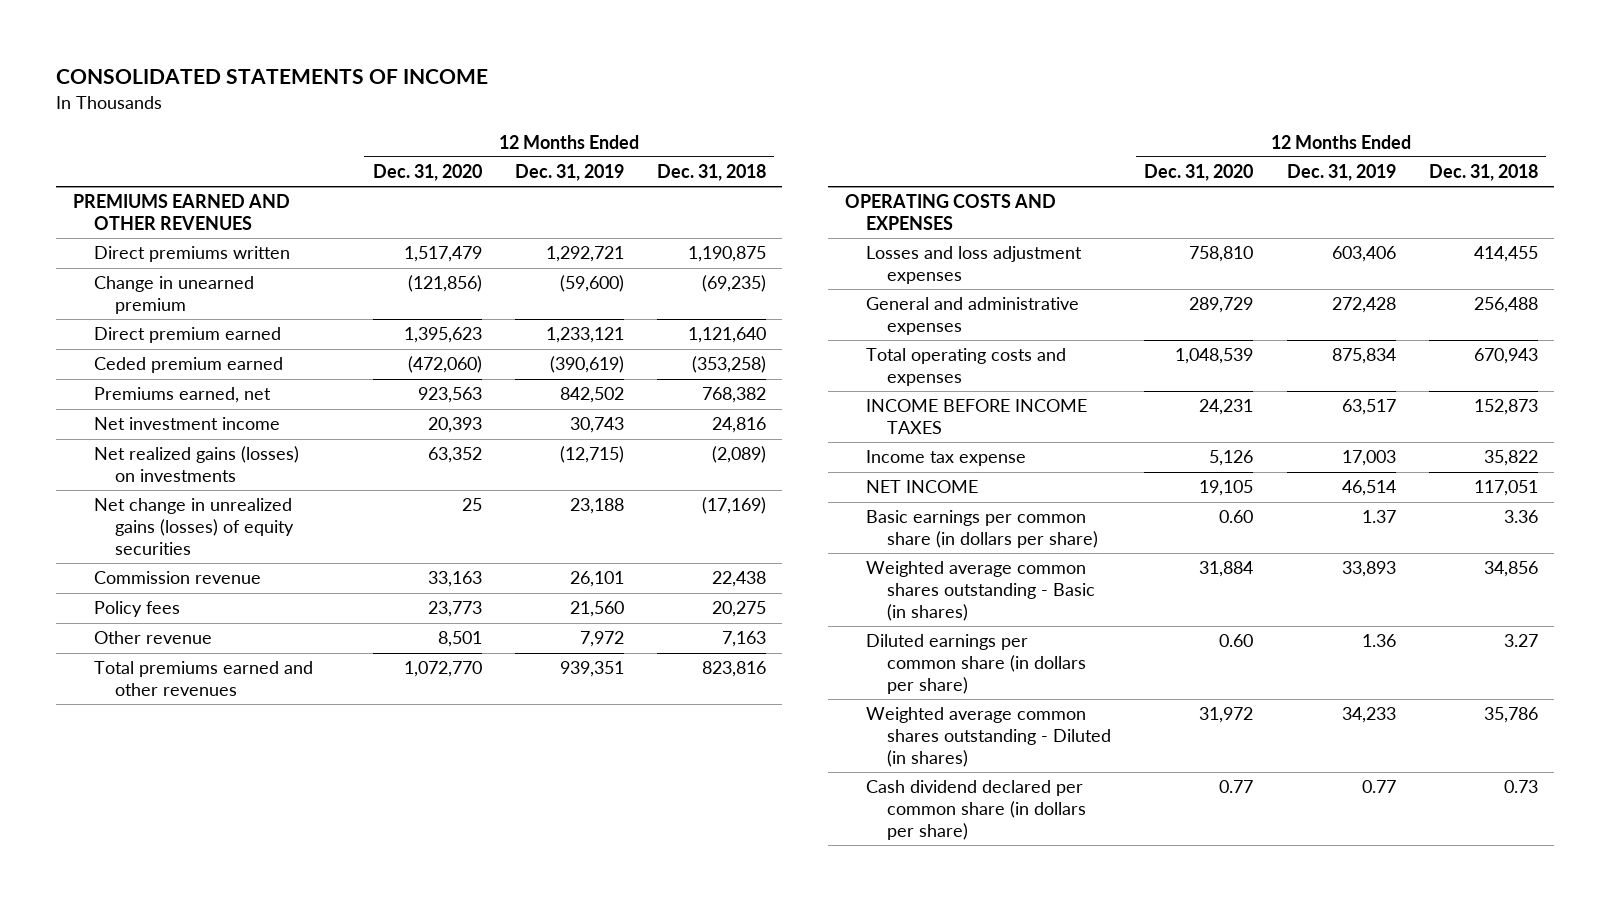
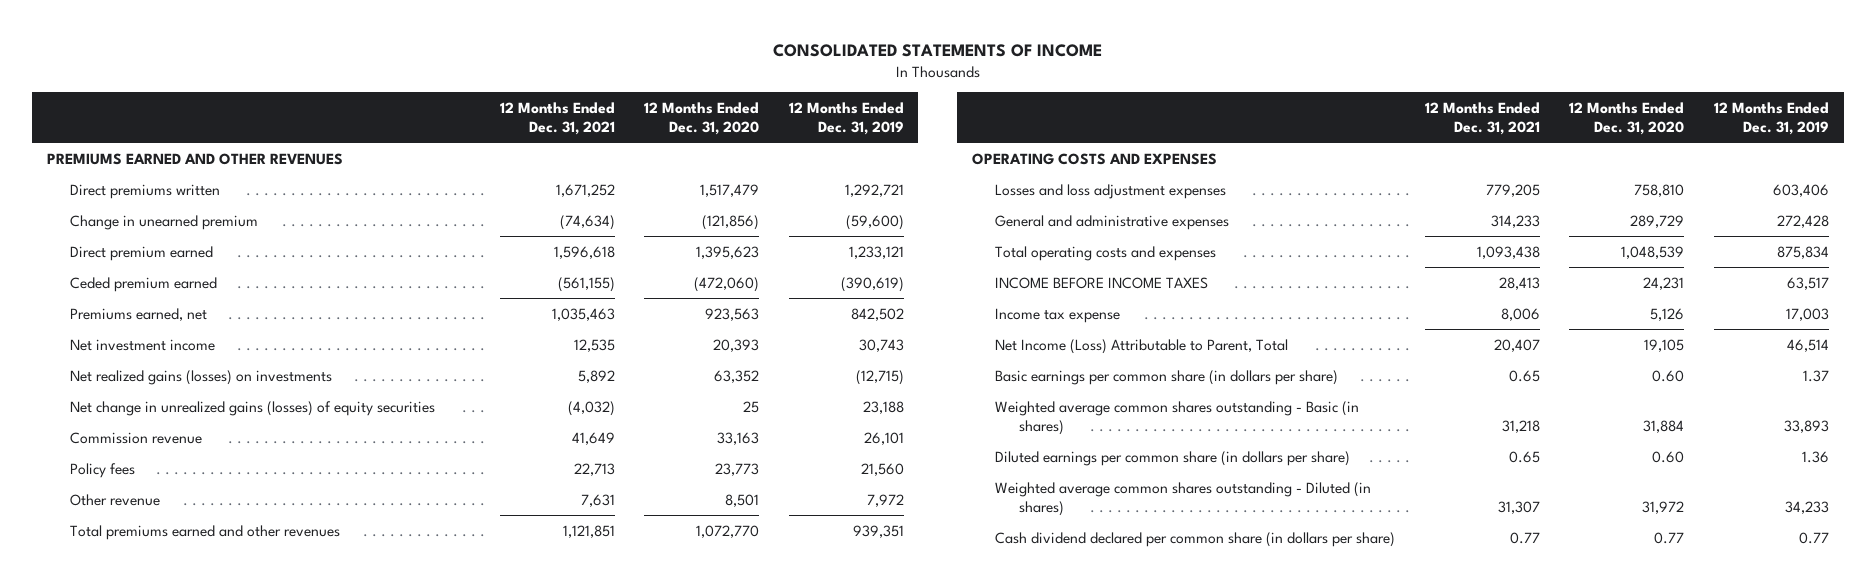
- | 12 Months Ended Dec. 31, 2020 | 12 Months Ended Dec. 31, 2019 | 12 Months Ended Dec. 31, 2018
+ | 12 Months Ended Dec. 31, 2021 | 12 Months Ended Dec. 31, 2020 | 12 Months Ended Dec. 31, 2019
- NET INCOME | 19,105 | 46,514 | 117,051
+ Net Income (Loss) Attributable to Parent, Total | 20,407 | 19,105 | 46,514

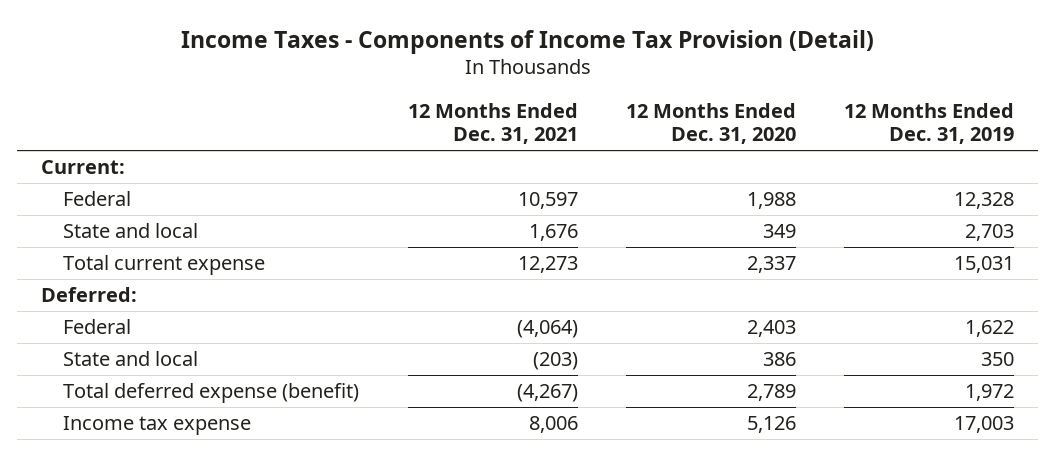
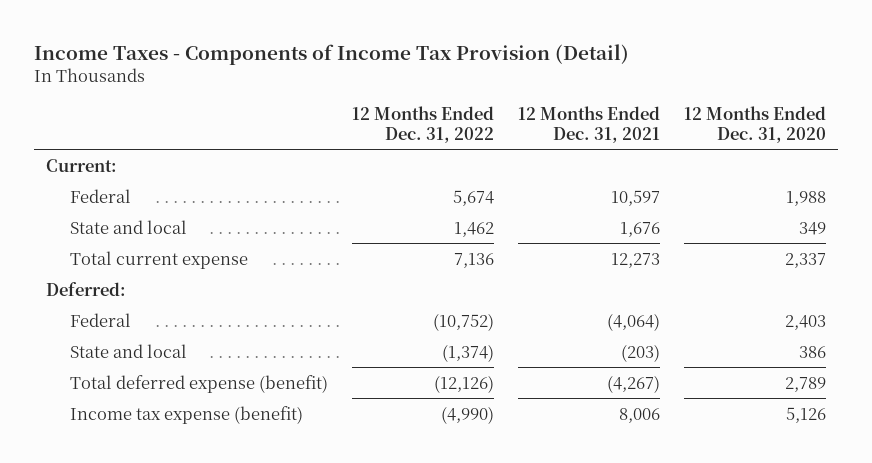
- | 12 Months Ended Dec. 31, 2021 | 12 Months Ended Dec. 31, 2020 | 12 Months Ended Dec. 31, 2019
+ | 12 Months Ended Dec. 31, 2022 | 12 Months Ended Dec. 31, 2021 | 12 Months Ended Dec. 31, 2020
- Income tax expense | 8,006 | 5,126 | 17,003
+ Income tax expense (benefit) | (4,990) | 8,006 | 5,126

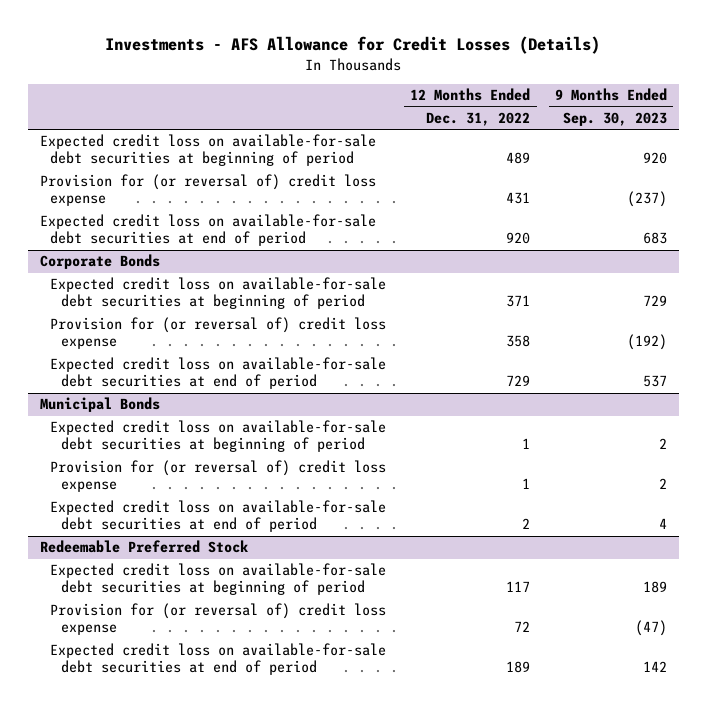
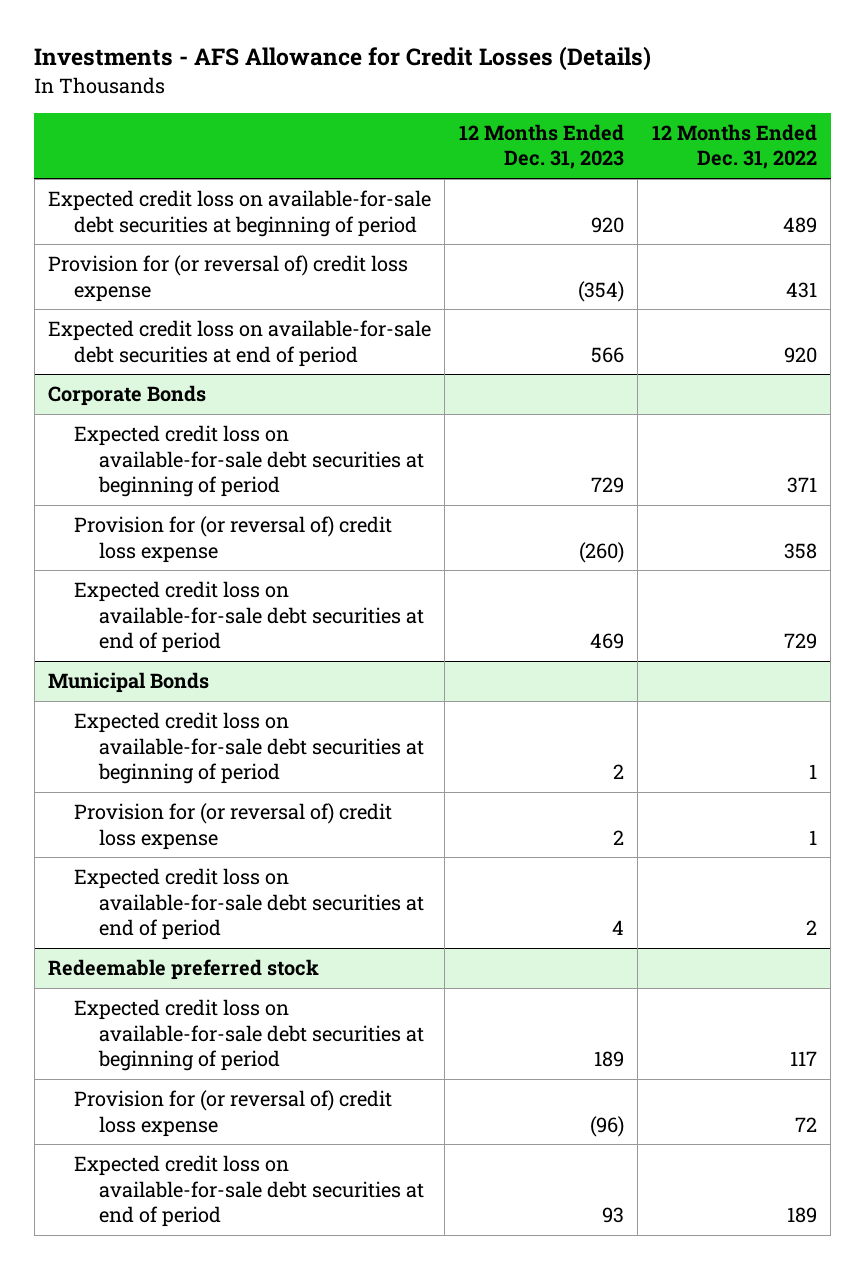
- | 12 Months Ended Dec. 31, 2022 | 9 Months Ended Sep. 30, 2023
+ | 12 Months Ended Dec. 31, 2023 | 12 Months Ended Dec. 31, 2022
- Redeemable Preferred Stock
+ Redeemable preferred stock

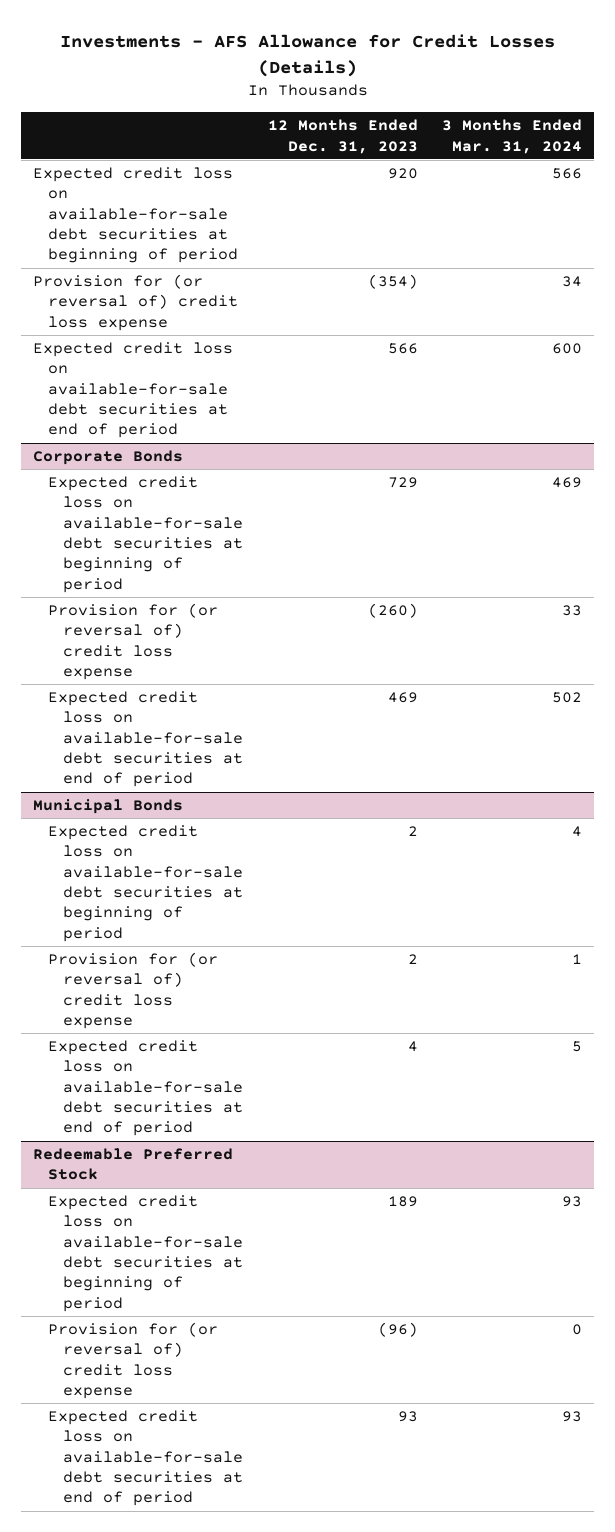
- | 12 Months Ended Dec. 31, 2023 | 12 Months Ended Dec. 31, 2022
+ | 12 Months Ended Dec. 31, 2023 | 3 Months Ended Mar. 31, 2024
- Redeemable preferred stock
+ Redeemable Preferred Stock

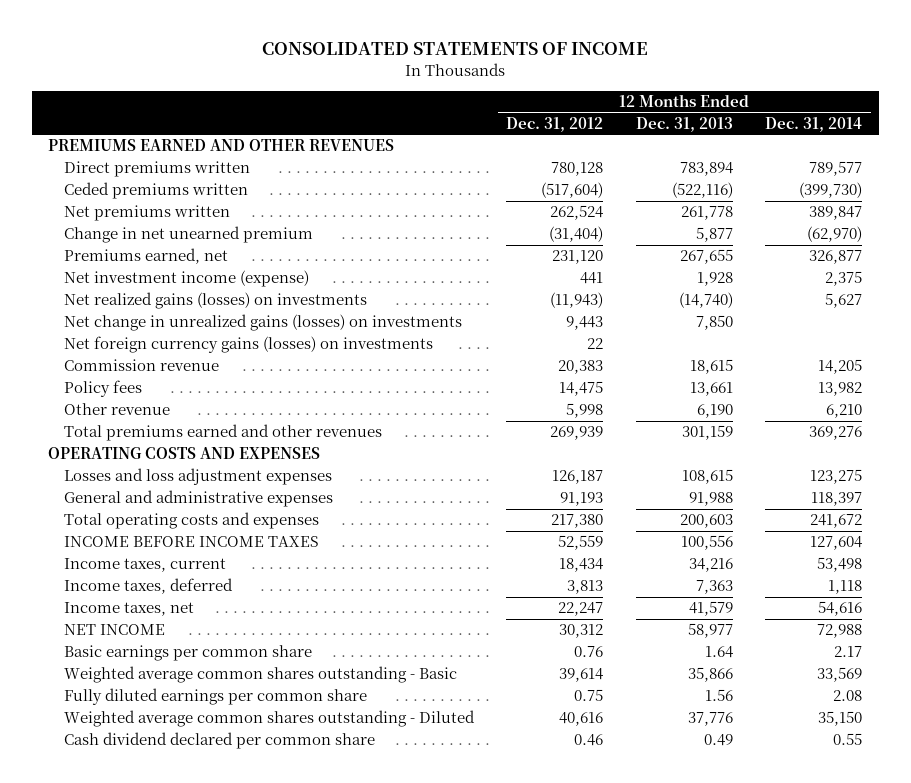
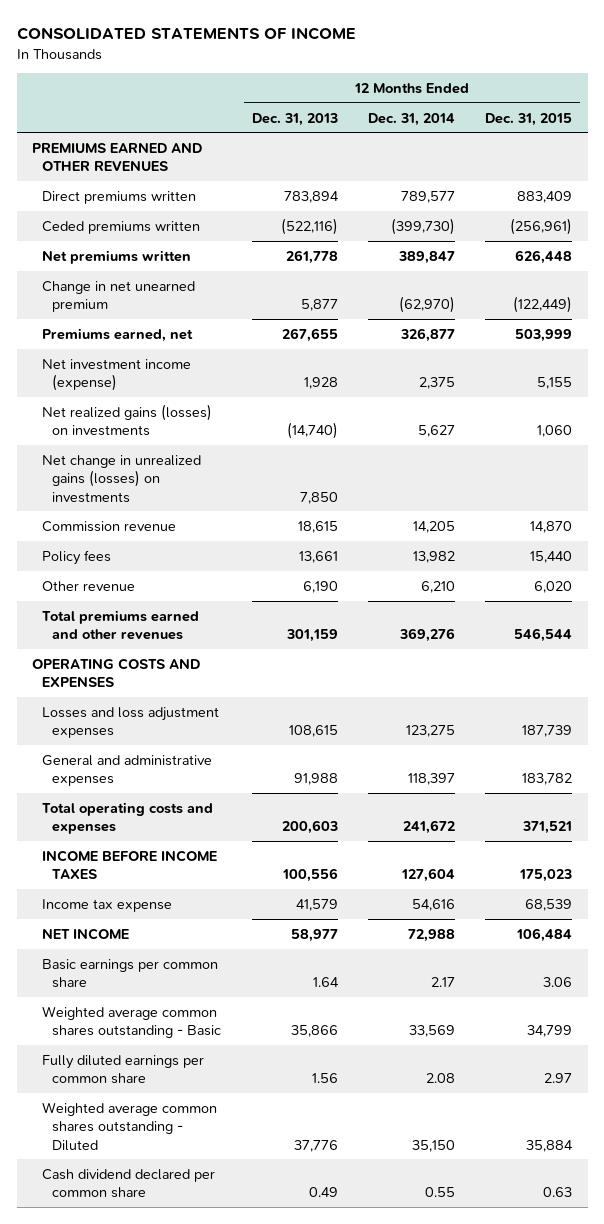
- | 12 Months Ended Dec. 31, 2012 | 12 Months Ended Dec. 31, 2013 | 12 Months Ended Dec. 31, 2014
+ | 12 Months Ended Dec. 31, 2013 | 12 Months Ended Dec. 31, 2014 | 12 Months Ended Dec. 31, 2015
- Net foreign currency gains (losses) on investments | 22 | |
- Income taxes, current | 18,434 | 34,216 | 53,498
- Income taxes, deferred | 3,813 | 7,363 | 1,118
- Income taxes, net | 22,247 | 41,579 | 54,616
+ Income tax expense | 41,579 | 54,616 | 68,539

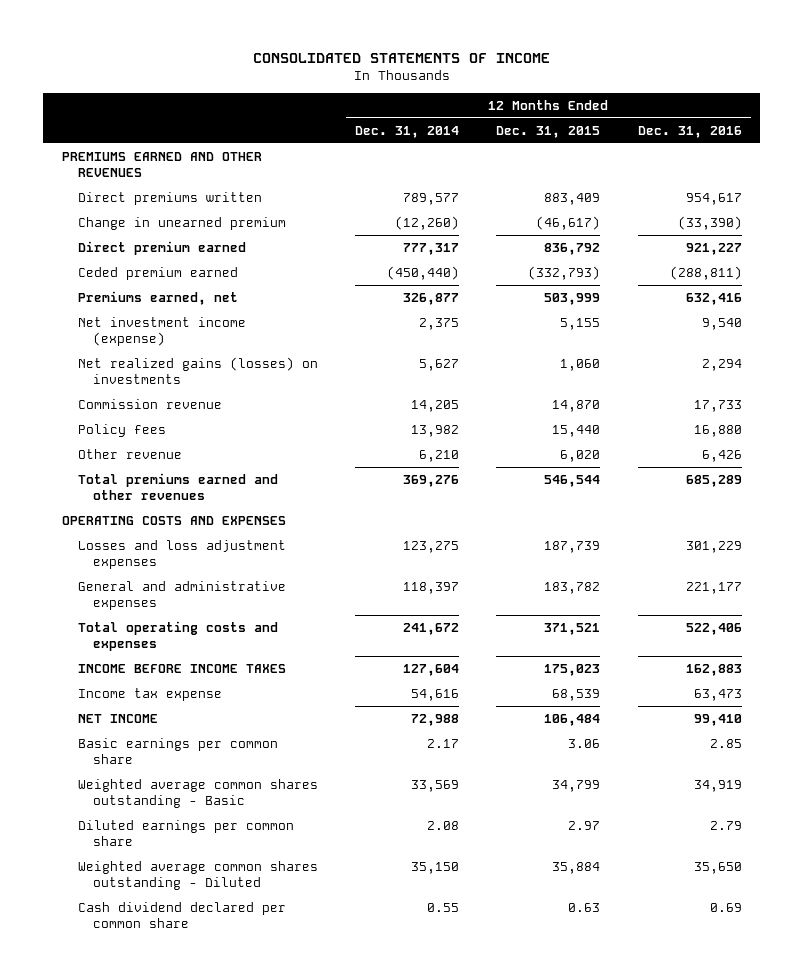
- | 12 Months Ended Dec. 31, 2013 | 12 Months Ended Dec. 31, 2014 | 12 Months Ended Dec. 31, 2015
+ | 12 Months Ended Dec. 31, 2014 | 12 Months Ended Dec. 31, 2015 | 12 Months Ended Dec. 31, 2016
- Ceded premiums written | (522,116) | (399,730) | (256,961)
- Net premiums written | 261,778 | 389,847 | 626,448
- Change in net unearned premium | 5,877 | (62,970) | (122,449)
+ Change in unearned premium | (12,260) | (46,617) | (33,390)
+ Direct premium earned | 777,317 | 836,792 | 921,227
+ Ceded premium earned | (450,440) | (332,793) | (288,811)
- Net change in unrealized gains (losses) on investments | 7,850 | |
- Fully diluted earnings per common share | 1.56 | 2.08 | 2.97
+ Diluted earnings per common share | 2.08 | 2.97 | 2.79

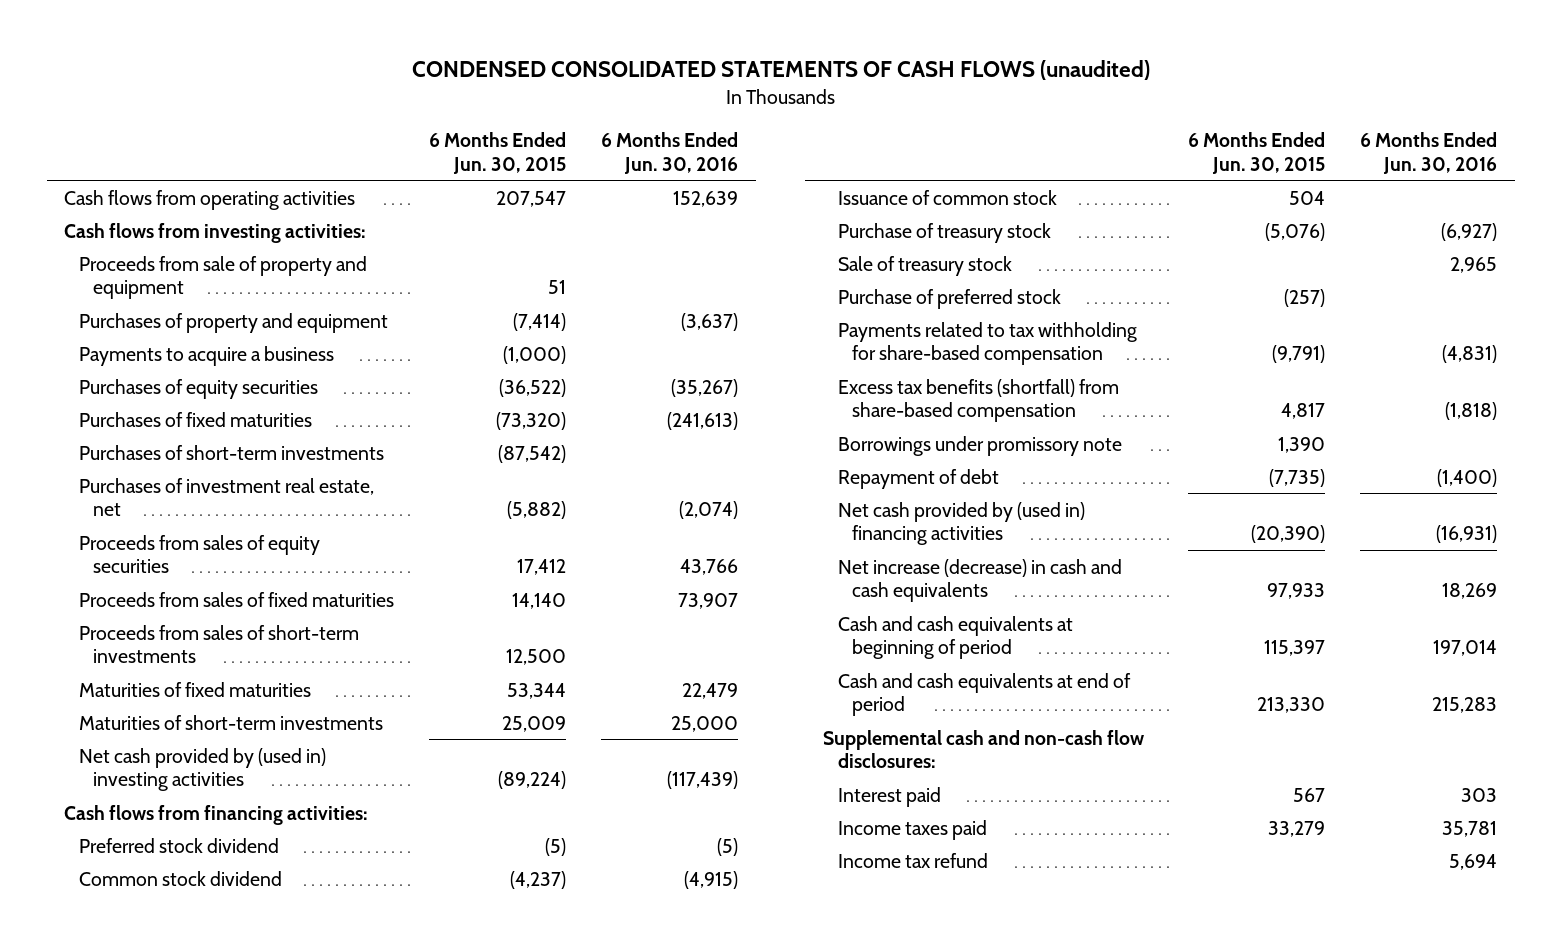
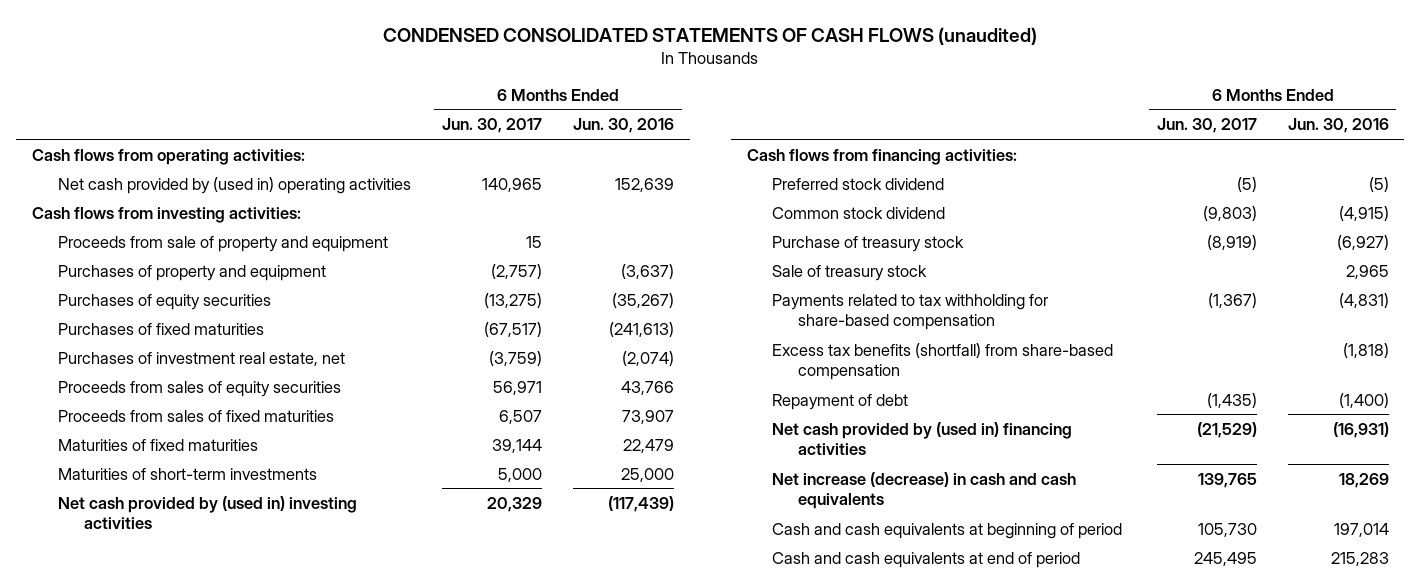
- | 6 Months Ended Jun. 30, 2015 | 6 Months Ended Jun. 30, 2016
+ | 6 Months Ended Jun. 30, 2017 | 6 Months Ended Jun. 30, 2016
- Cash flows from operating activities | 207,547 | 152,639
+ Cash flows from operating activities:
+ Net cash provided by (used in) operating activities | 140,965 | 152,639
- Payments to acquire a business | (1,000) |
- Purchases of short-term investments | (87,542) |
- Proceeds from sales of short-term investments | 12,500 |
- Issuance of common stock | 504 |
- Purchase of preferred stock | (257) |
- Borrowings under promissory note | 1,390 |
- Supplemental cash and non-cash flow disclosures:
- Interest paid | 567 | 303
- Income taxes paid | 33,279 | 35,781
- Income tax refund | | 5,694

